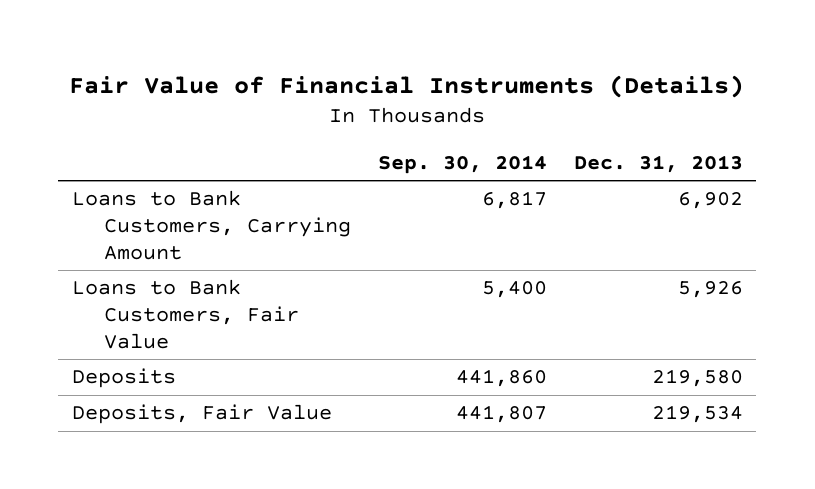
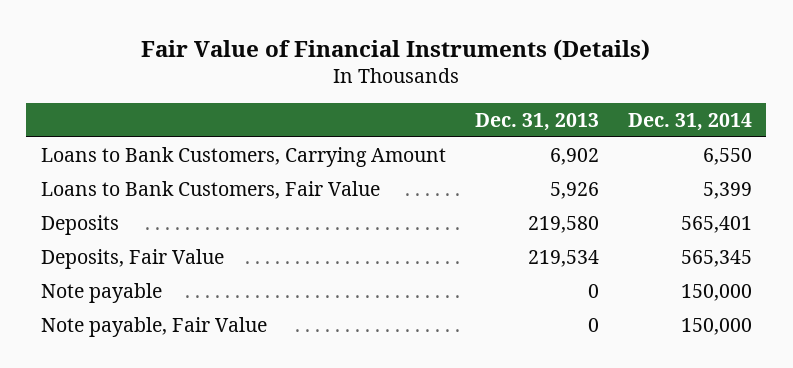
- | Sep. 30, 2014 | Dec. 31, 2013
+ | Dec. 31, 2013 | Dec. 31, 2014
+ Note payable | 0 | 150,000
+ Note payable, Fair Value | 0 | 150,000

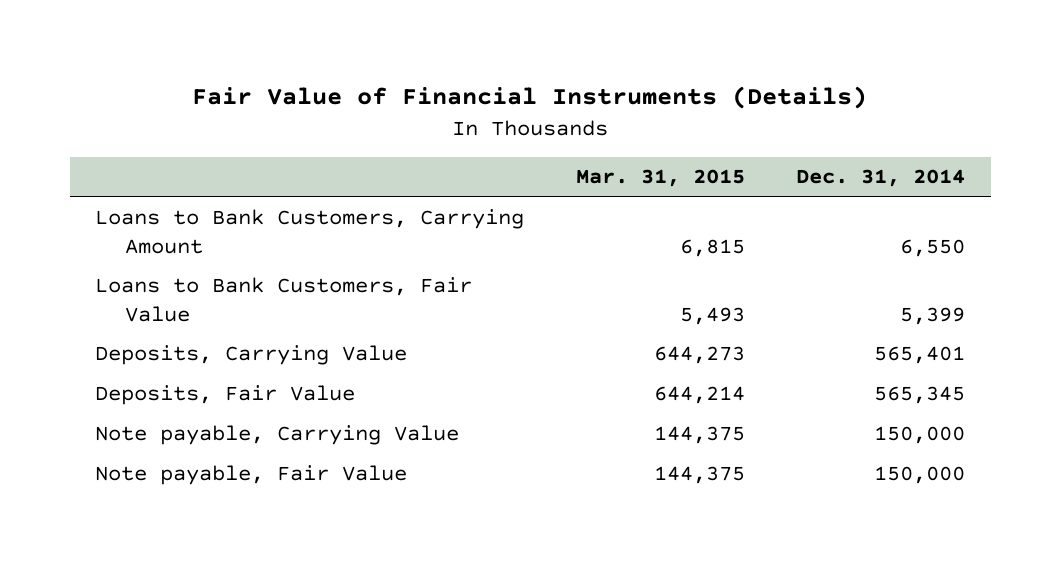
- | Dec. 31, 2013 | Dec. 31, 2014
+ | Mar. 31, 2015 | Dec. 31, 2014
- Deposits | 219,580 | 565,401
+ Deposits, Carrying Value | 644,273 | 565,401
- Note payable | 0 | 150,000
+ Note payable, Carrying Value | 144,375 | 150,000

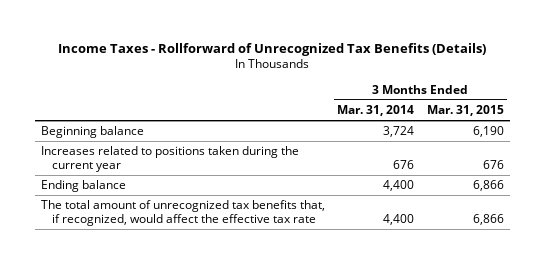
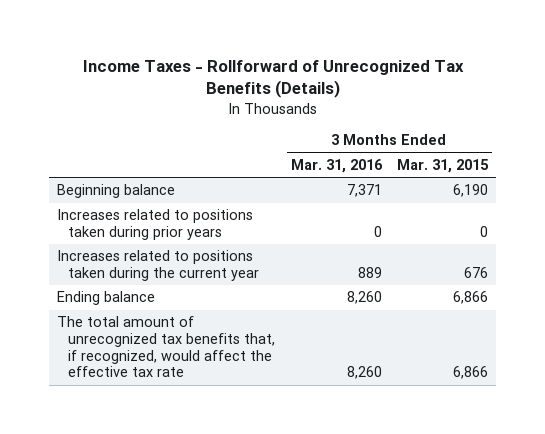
- | 3 Months Ended Mar. 31, 2014 | 3 Months Ended Mar. 31, 2015
+ | 3 Months Ended Mar. 31, 2016 | 3 Months Ended Mar. 31, 2015
+ Increases related to positions taken during prior years | 0 | 0

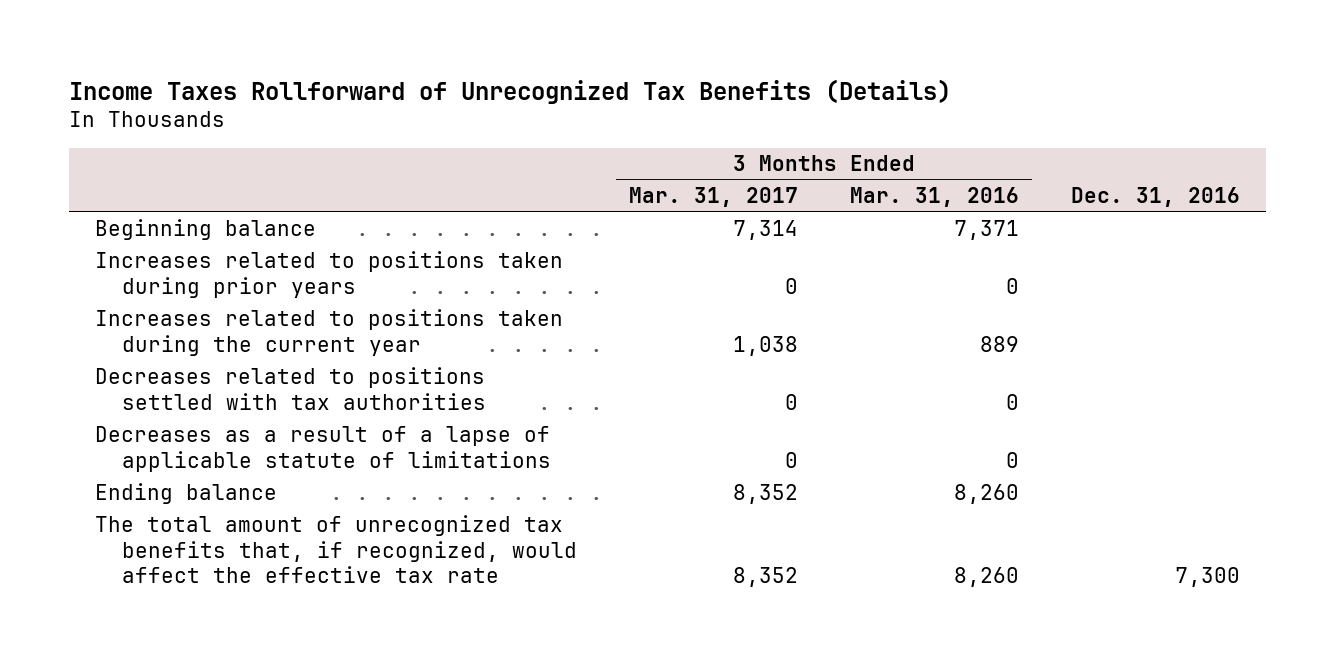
- Income Taxes - Rollforward of Unrecognized Tax Benefits (Details)
+ Income Taxes Rollforward of Unrecognized Tax Benefits (Details)
- | 3 Months Ended Mar. 31, 2016 | 3 Months Ended Mar. 31, 2015
+ | 3 Months Ended Mar. 31, 2017 | 3 Months Ended Mar. 31, 2016 | Dec. 31, 2016
+ Decreases related to positions settled with tax authorities | 0 | 0 |
+ Decreases as a result of a lapse of applicable statute of limitations | 0 | 0 |

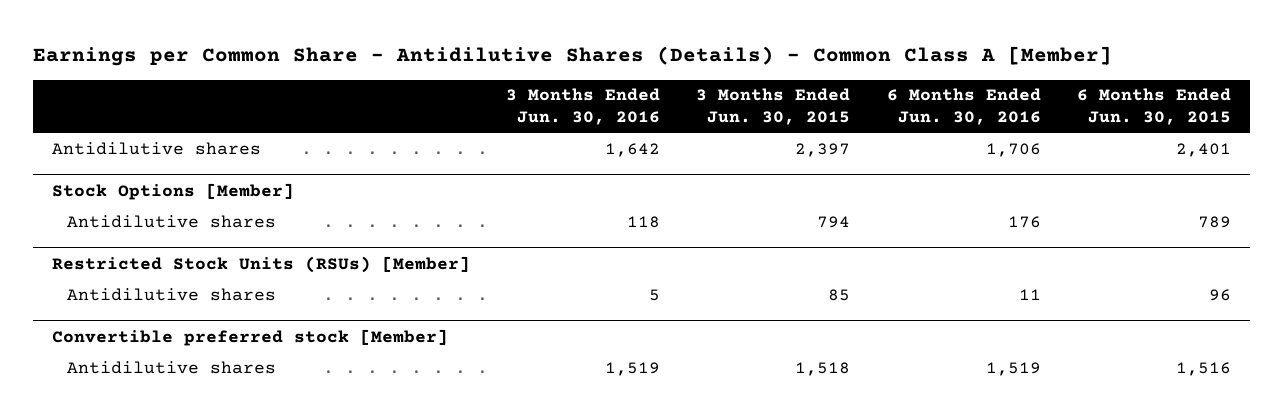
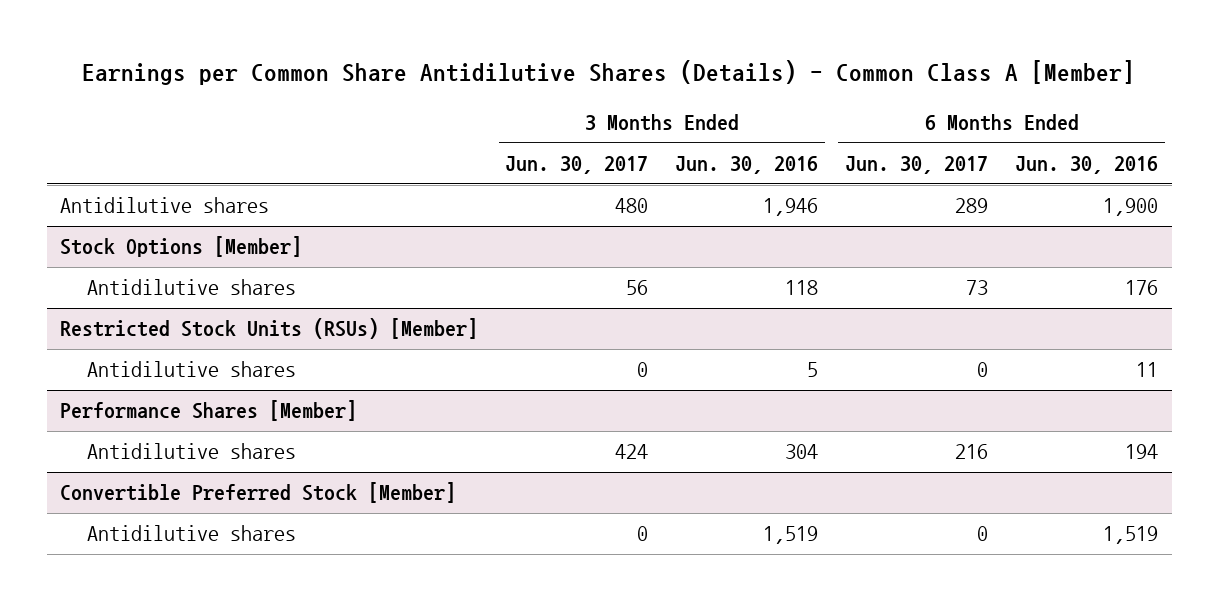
- Earnings per Common Share - Antidilutive Shares (Details) - Common Class A [Member]
+ Earnings per Common Share Antidilutive Shares (Details) - Common Class A [Member]
- | 3 Months Ended Jun. 30, 2016 | 3 Months Ended Jun. 30, 2015 | 6 Months Ended Jun. 30, 2016 | 6 Months Ended Jun. 30, 2015
+ | 3 Months Ended Jun. 30, 2017 | 3 Months Ended Jun. 30, 2016 | 6 Months Ended Jun. 30, 2017 | 6 Months Ended Jun. 30, 2016
- Antidilutive shares | 1,642 | 2,397 | 1,706 | 2,401
+ Antidilutive shares | 480 | 1,946 | 289 | 1,900
- Convertible preferred stock [Member]
+ Performance Shares [Member]
+ Antidilutive shares | 424 | 304 | 216 | 194
+ Convertible Preferred Stock [Member]

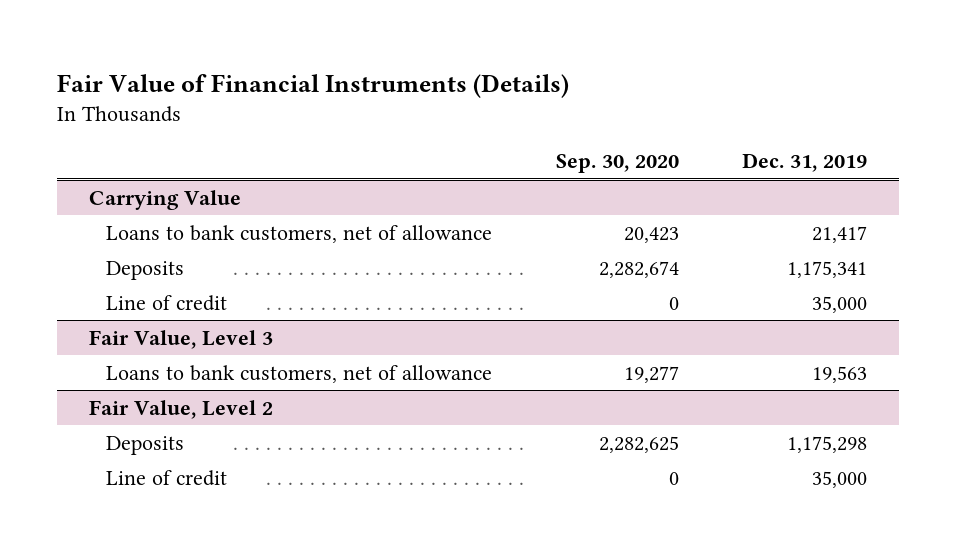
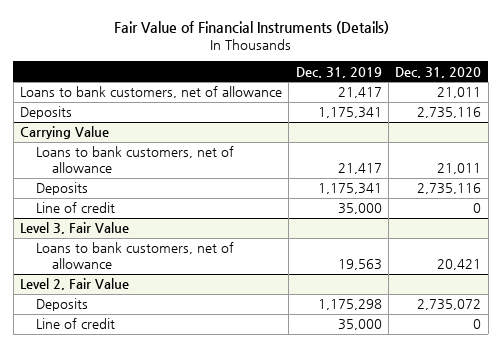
- | Sep. 30, 2020 | Dec. 31, 2019
+ | Dec. 31, 2019 | Dec. 31, 2020
+ Loans to bank customers, net of allowance | 21,417 | 21,011
+ Deposits | 1,175,341 | 2,735,116
- Fair Value, Level 3
+ Level 3, Fair Value
- Fair Value, Level 2
+ Level 2, Fair Value

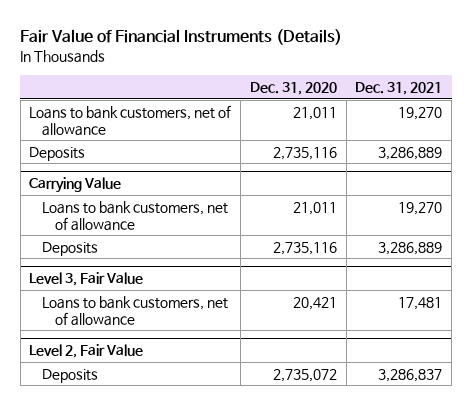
- | Dec. 31, 2019 | Dec. 31, 2020
+ | Dec. 31, 2020 | Dec. 31, 2021
@ Carrying Value
- Line of credit | 35,000 | 0
@ Level 2, Fair Value
- Line of credit | 35,000 | 0

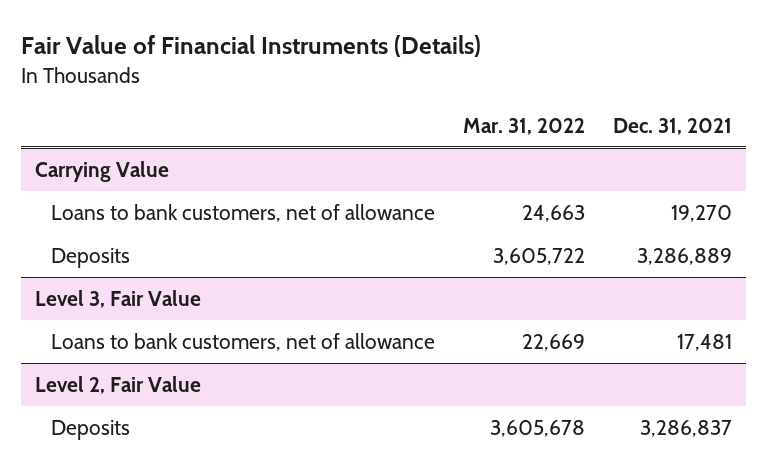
- | Dec. 31, 2020 | Dec. 31, 2021
+ | Mar. 31, 2022 | Dec. 31, 2021
- Loans to bank customers, net of allowance | 21,011 | 19,270
- Deposits | 2,735,116 | 3,286,889

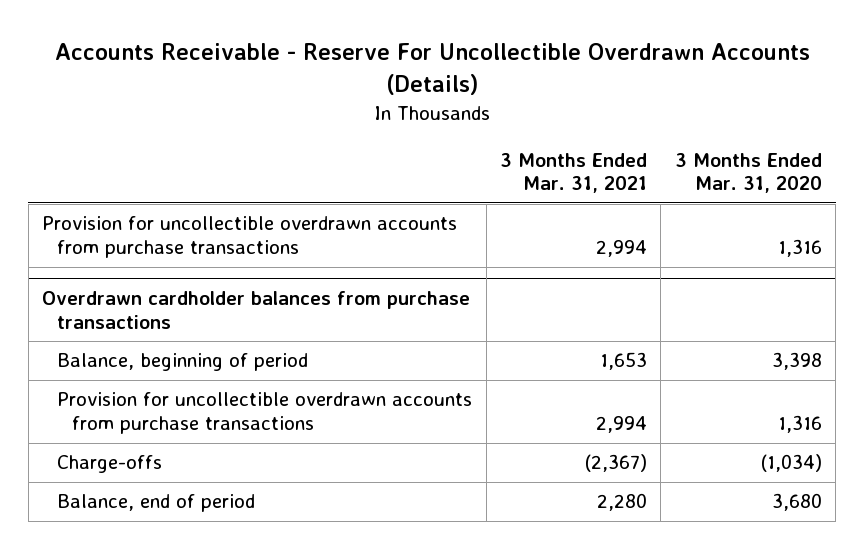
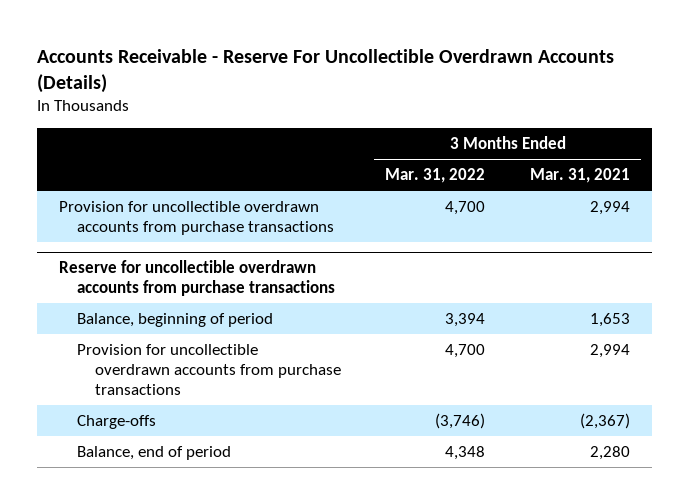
- | 3 Months Ended Mar. 31, 2021 | 3 Months Ended Mar. 31, 2020
+ | 3 Months Ended Mar. 31, 2022 | 3 Months Ended Mar. 31, 2021
- Overdrawn cardholder balances from purchase transactions
+ Reserve for uncollectible overdrawn accounts from purchase transactions

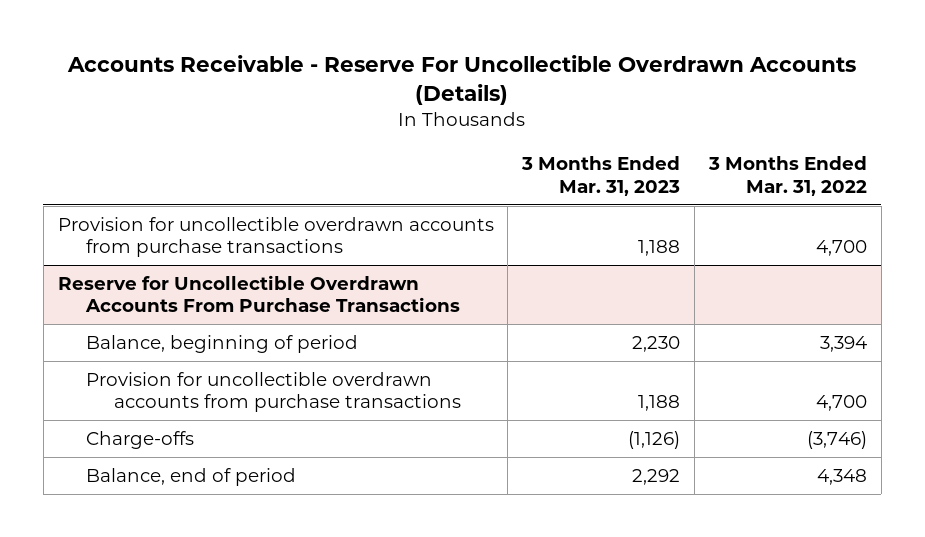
- | 3 Months Ended Mar. 31, 2022 | 3 Months Ended Mar. 31, 2021
+ | 3 Months Ended Mar. 31, 2023 | 3 Months Ended Mar. 31, 2022
- Reserve for uncollectible overdrawn accounts from purchase transactions
+ Reserve for Uncollectible Overdrawn Accounts From Purchase Transactions

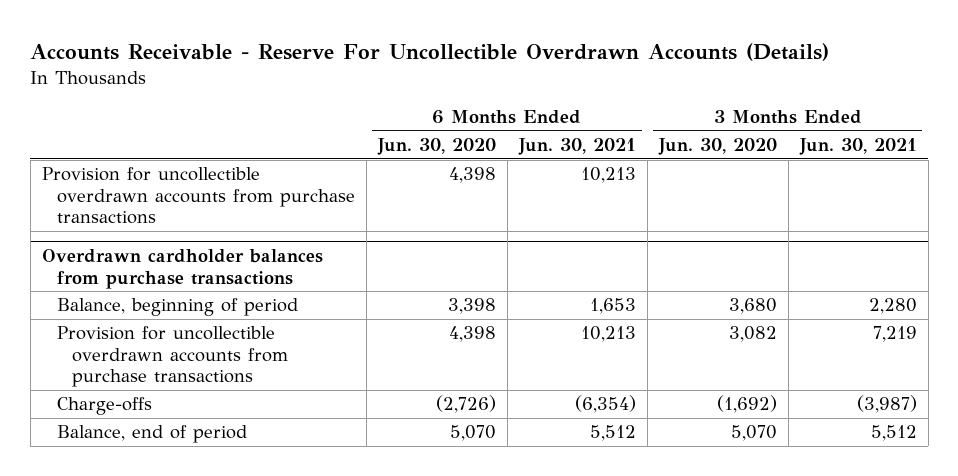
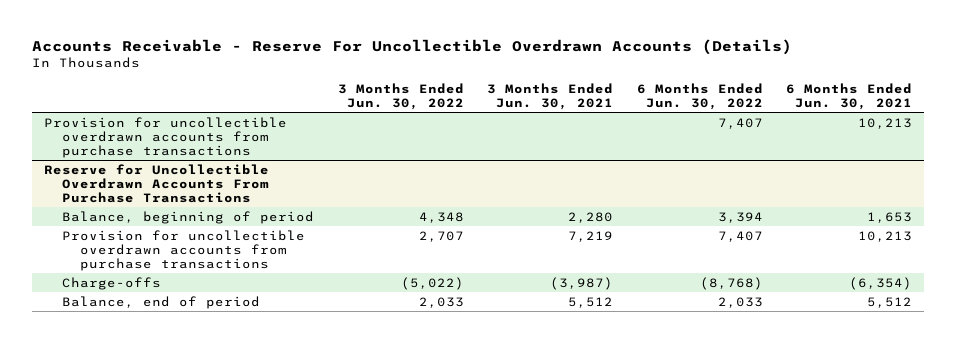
- | 6 Months Ended Jun. 30, 2020 | 6 Months Ended Jun. 30, 2021 | 3 Months Ended Jun. 30, 2020 | 3 Months Ended Jun. 30, 2021
+ | 3 Months Ended Jun. 30, 2022 | 3 Months Ended Jun. 30, 2021 | 6 Months Ended Jun. 30, 2022 | 6 Months Ended Jun. 30, 2021
- Overdrawn cardholder balances from purchase transactions
+ Reserve for Uncollectible Overdrawn Accounts From Purchase Transactions

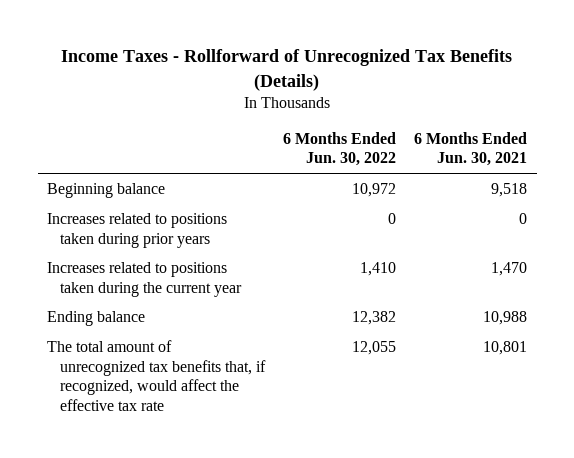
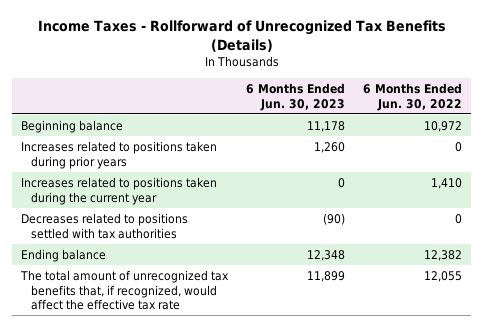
- | 6 Months Ended Jun. 30, 2022 | 6 Months Ended Jun. 30, 2021
+ | 6 Months Ended Jun. 30, 2023 | 6 Months Ended Jun. 30, 2022
+ Decreases related to positions settled with tax authorities | (90) | 0

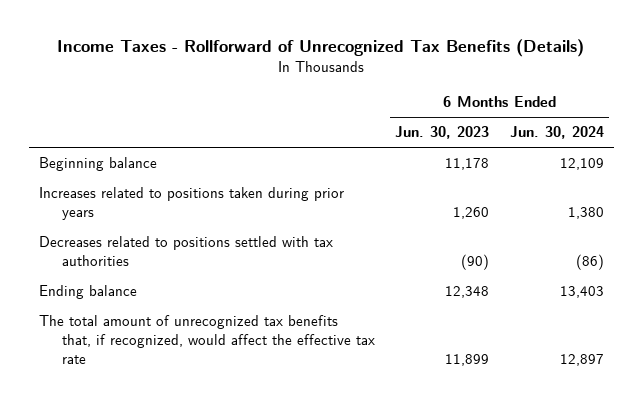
- | 6 Months Ended Jun. 30, 2023 | 6 Months Ended Jun. 30, 2022
+ | 6 Months Ended Jun. 30, 2023 | 6 Months Ended Jun. 30, 2024
- Increases related to positions taken during the current year | 0 | 1,410

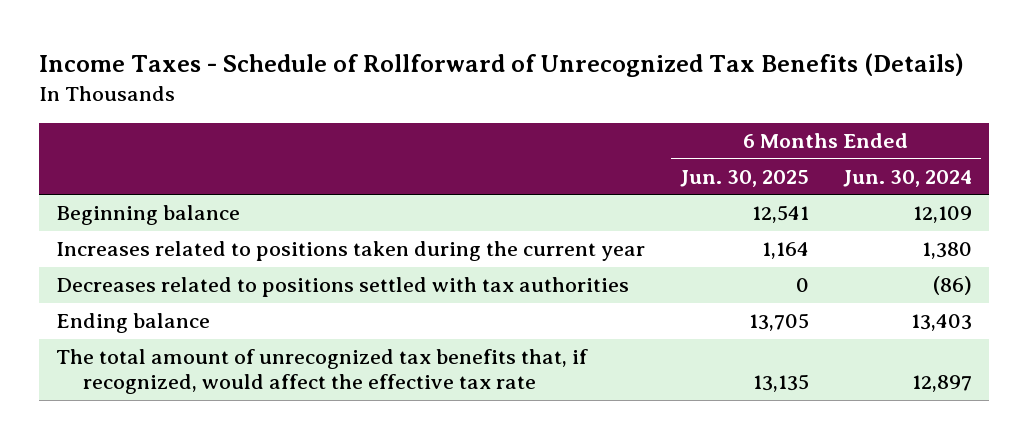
- Income Taxes - Rollforward of Unrecognized Tax Benefits (Details)
+ Income Taxes - Schedule of Rollforward of Unrecognized Tax Benefits (Details)
- | 6 Months Ended Jun. 30, 2023 | 6 Months Ended Jun. 30, 2024
+ | 6 Months Ended Jun. 30, 2025 | 6 Months Ended Jun. 30, 2024
- Increases related to positions taken during prior years | 1,260 | 1,380
+ Increases related to positions taken during the current year | 1,164 | 1,380

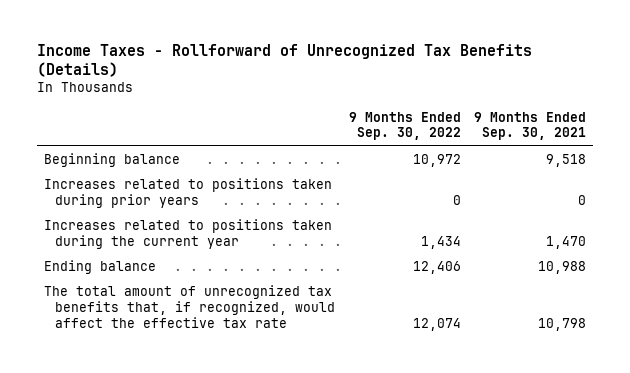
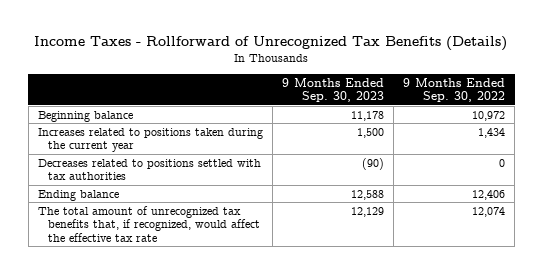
- | 9 Months Ended Sep. 30, 2022 | 9 Months Ended Sep. 30, 2021
+ | 9 Months Ended Sep. 30, 2023 | 9 Months Ended Sep. 30, 2022
- Increases related to positions taken during prior years | 0 | 0
+ Decreases related to positions settled with tax authorities | (90) | 0

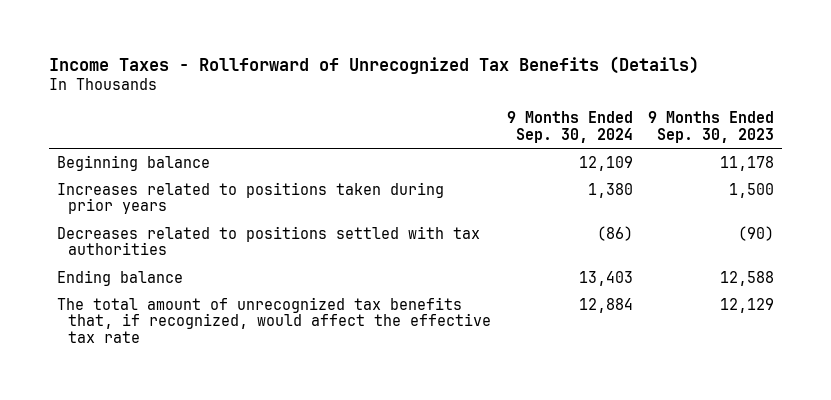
- | 9 Months Ended Sep. 30, 2023 | 9 Months Ended Sep. 30, 2022
+ | 9 Months Ended Sep. 30, 2024 | 9 Months Ended Sep. 30, 2023
- Increases related to positions taken during the current year | 1,500 | 1,434
+ Increases related to positions taken during prior years | 1,380 | 1,500

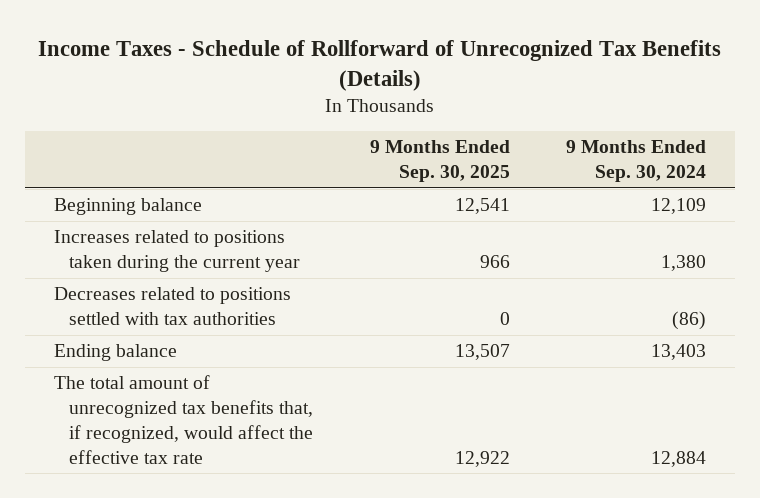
- Income Taxes - Rollforward of Unrecognized Tax Benefits (Details)
+ Income Taxes - Schedule of Rollforward of Unrecognized Tax Benefits (Details)
- | 9 Months Ended Sep. 30, 2024 | 9 Months Ended Sep. 30, 2023
+ | 9 Months Ended Sep. 30, 2025 | 9 Months Ended Sep. 30, 2024
- Increases related to positions taken during prior years | 1,380 | 1,500
+ Increases related to positions taken during the current year | 966 | 1,380

